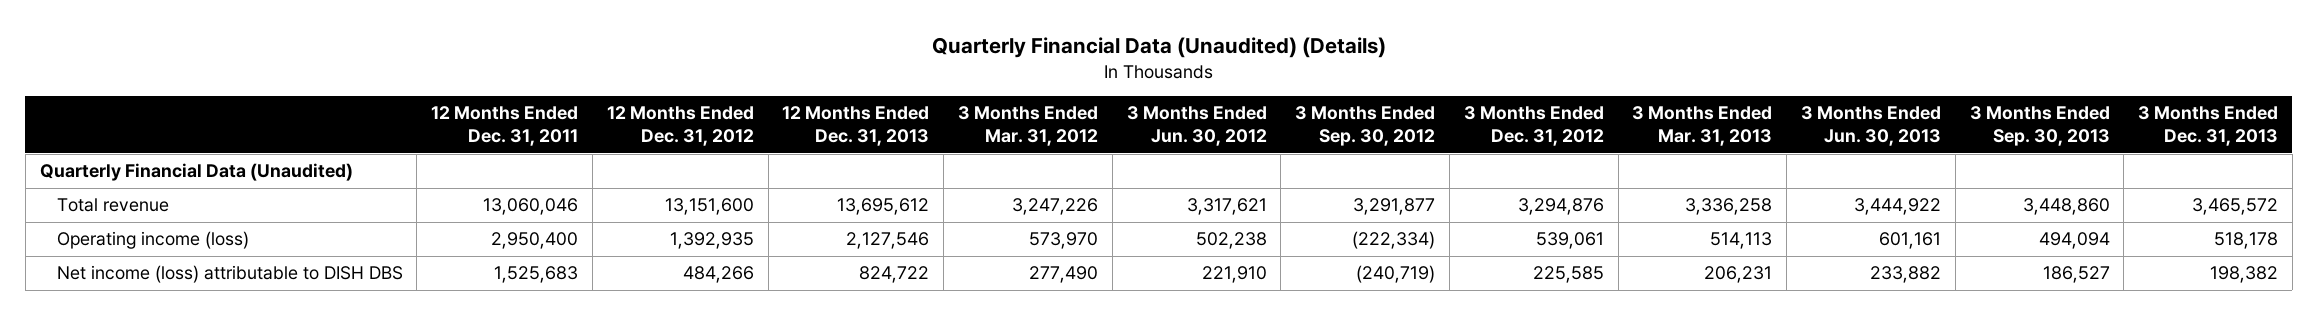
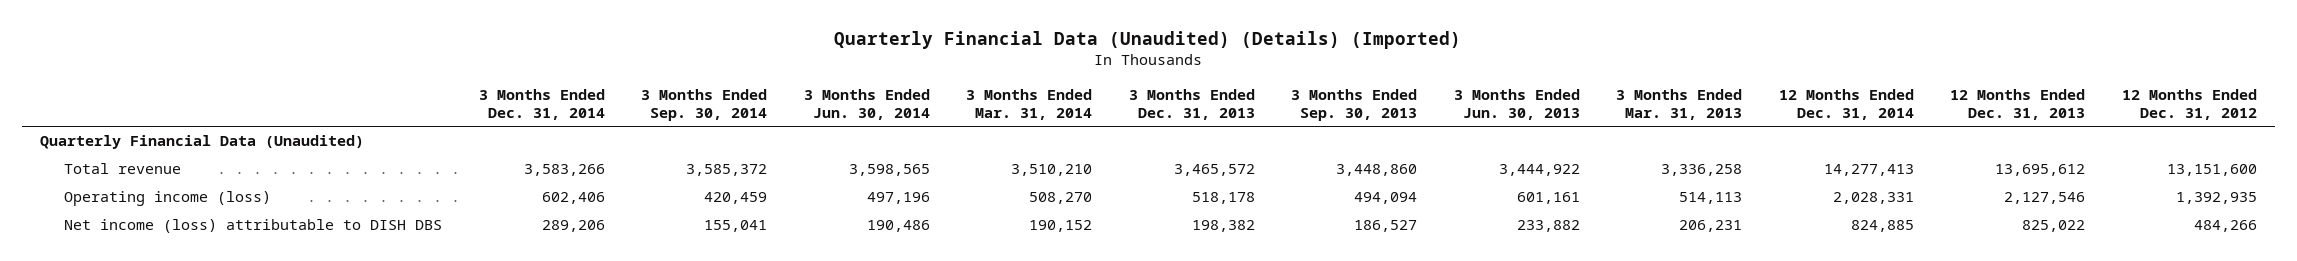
- Quarterly Financial Data (Unaudited) (Details)
+ Quarterly Financial Data (Unaudited) (Details) (Imported)
- | 12 Months Ended Dec. 31, 2011 | 12 Months Ended Dec. 31, 2012 | 12 Months Ended Dec. 31, 2013 | 3 Months Ended Mar. 31, 2012 | 3 Months Ended Jun. 30, 2012 | 3 Months Ended Sep. 30, 2012 | 3 Months Ended Dec. 31, 2012 | 3 Months Ended Mar. 31, 2013 | 3 Months Ended Jun. 30, 2013 | 3 Months Ended Sep. 30, 2013 | 3 Months Ended Dec. 31, 2013
+ | 3 Months Ended Dec. 31, 2014 | 3 Months Ended Sep. 30, 2014 | 3 Months Ended Jun. 30, 2014 | 3 Months Ended Mar. 31, 2014 | 3 Months Ended Dec. 31, 2013 | 3 Months Ended Sep. 30, 2013 | 3 Months Ended Jun. 30, 2013 | 3 Months Ended Mar. 31, 2013 | 12 Months Ended Dec. 31, 2014 | 12 Months Ended Dec. 31, 2013 | 12 Months Ended Dec. 31, 2012
- Net income (loss) attributable to DISH DBS | 1,525,683 | 484,266 | 824,722 | 277,490 | 221,910 | (240,719) | 225,585 | 206,231 | 233,882 | 186,527 | 198,382
+ Net income (loss) attributable to DISH DBS | 289,206 | 155,041 | 190,486 | 190,152 | 198,382 | 186,527 | 233,882 | 206,231 | 824,885 | 825,022 | 484,266

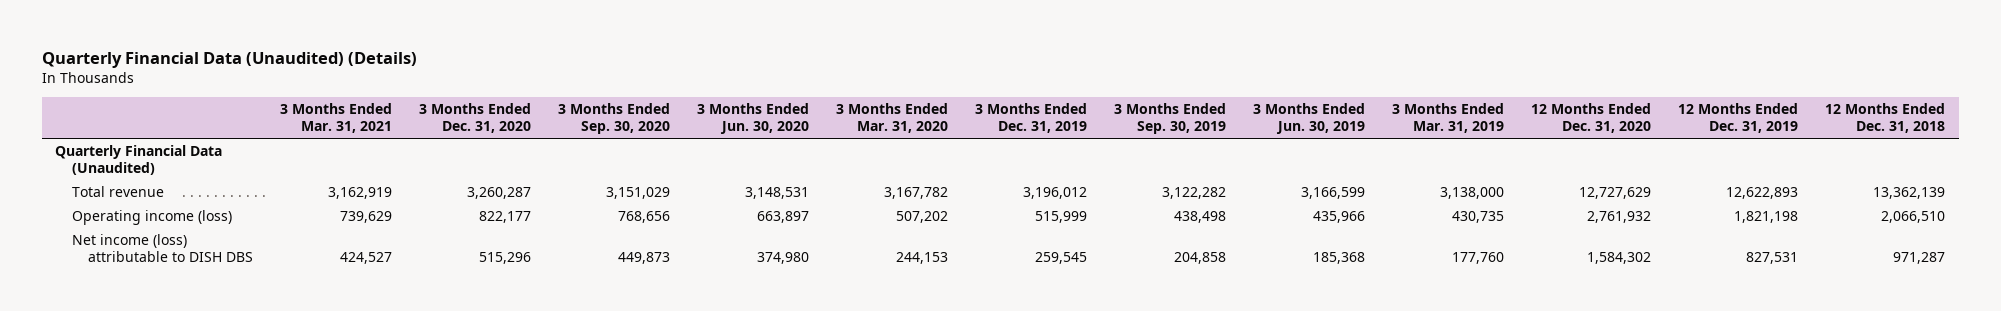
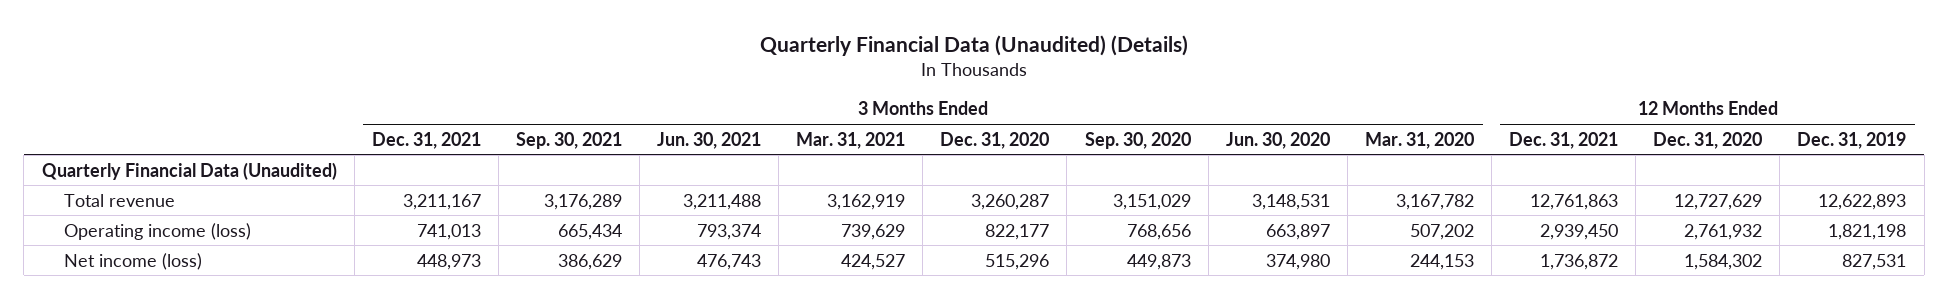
- | 3 Months Ended Mar. 31, 2021 | 3 Months Ended Dec. 31, 2020 | 3 Months Ended Sep. 30, 2020 | 3 Months Ended Jun. 30, 2020 | 3 Months Ended Mar. 31, 2020 | 3 Months Ended Dec. 31, 2019 | 3 Months Ended Sep. 30, 2019 | 3 Months Ended Jun. 30, 2019 | 3 Months Ended Mar. 31, 2019 | 12 Months Ended Dec. 31, 2020 | 12 Months Ended Dec. 31, 2019 | 12 Months Ended Dec. 31, 2018
+ | 3 Months Ended Dec. 31, 2021 | 3 Months Ended Sep. 30, 2021 | 3 Months Ended Jun. 30, 2021 | 3 Months Ended Mar. 31, 2021 | 3 Months Ended Dec. 31, 2020 | 3 Months Ended Sep. 30, 2020 | 3 Months Ended Jun. 30, 2020 | 3 Months Ended Mar. 31, 2020 | 12 Months Ended Dec. 31, 2021 | 12 Months Ended Dec. 31, 2020 | 12 Months Ended Dec. 31, 2019
- Net income (loss) attributable to DISH DBS | 424,527 | 515,296 | 449,873 | 374,980 | 244,153 | 259,545 | 204,858 | 185,368 | 177,760 | 1,584,302 | 827,531 | 971,287
+ Net income (loss) | 448,973 | 386,629 | 476,743 | 424,527 | 515,296 | 449,873 | 374,980 | 244,153 | 1,736,872 | 1,584,302 | 827,531

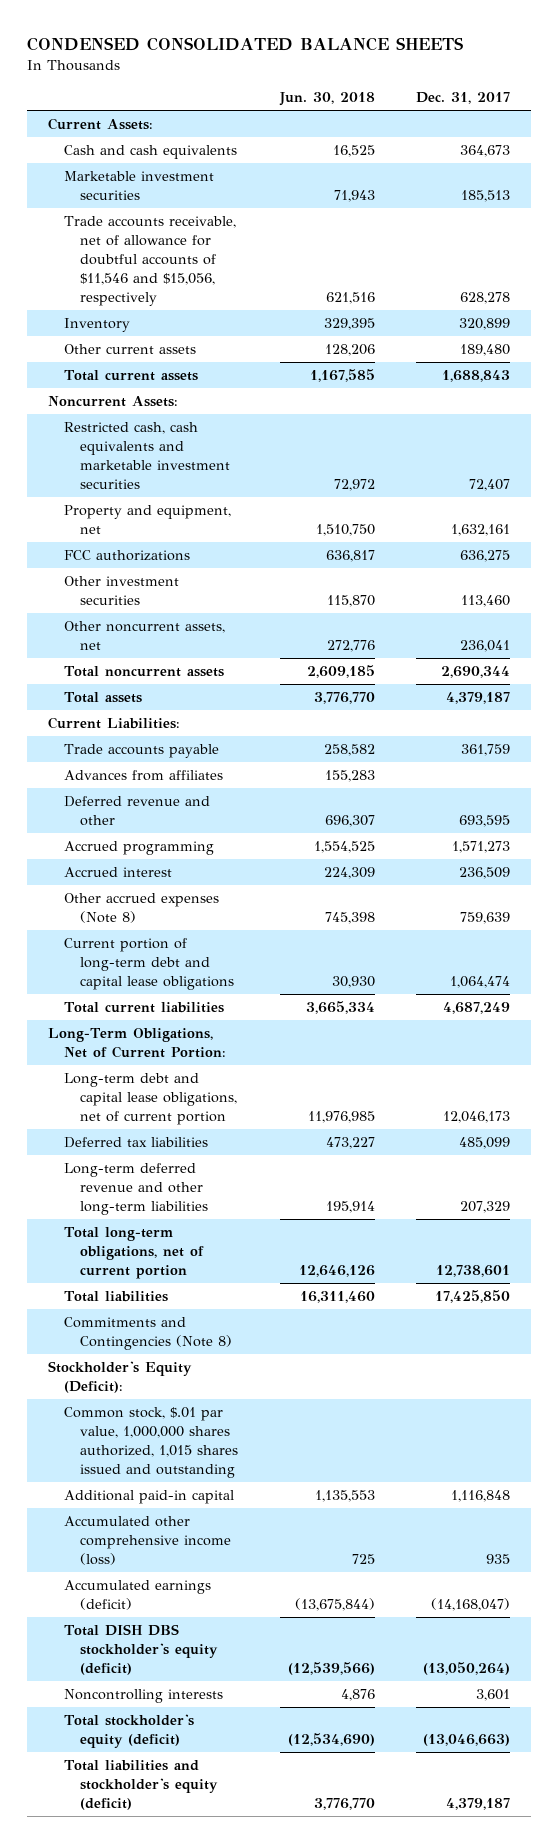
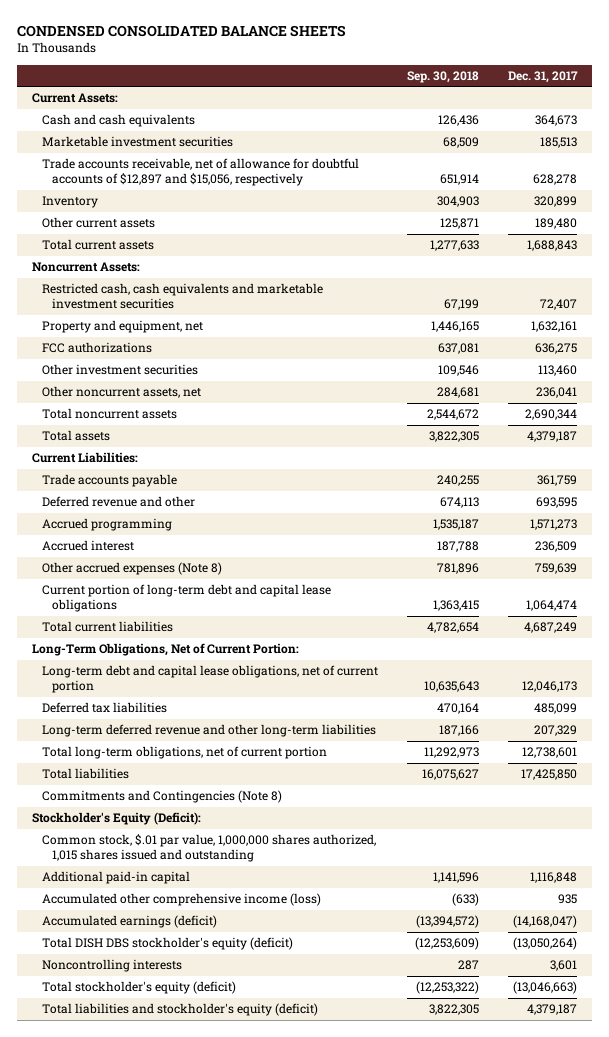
- | Jun. 30, 2018 | Dec. 31, 2017
+ | Sep. 30, 2018 | Dec. 31, 2017
- Trade accounts receivable, net of allowance for doubtful accounts of $11,546 and $15,056, respectively | 621,516 | 628,278
+ Trade accounts receivable, net of allowance for doubtful accounts of $12,897 and $15,056, respectively | 651,914 | 628,278
- Advances from affiliates | 155,283 |

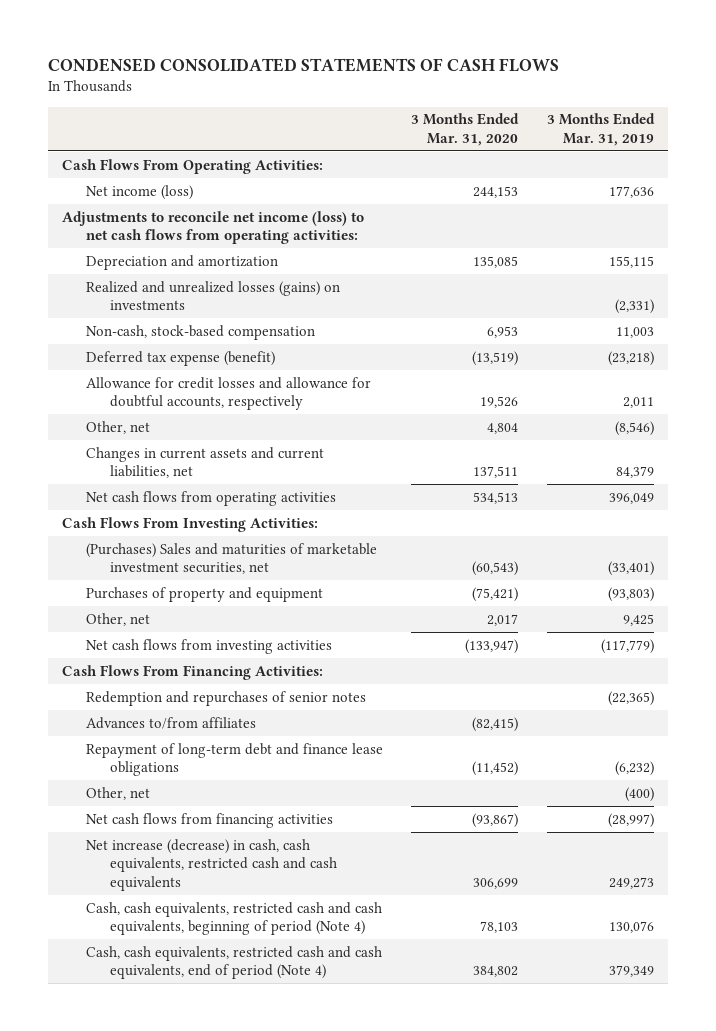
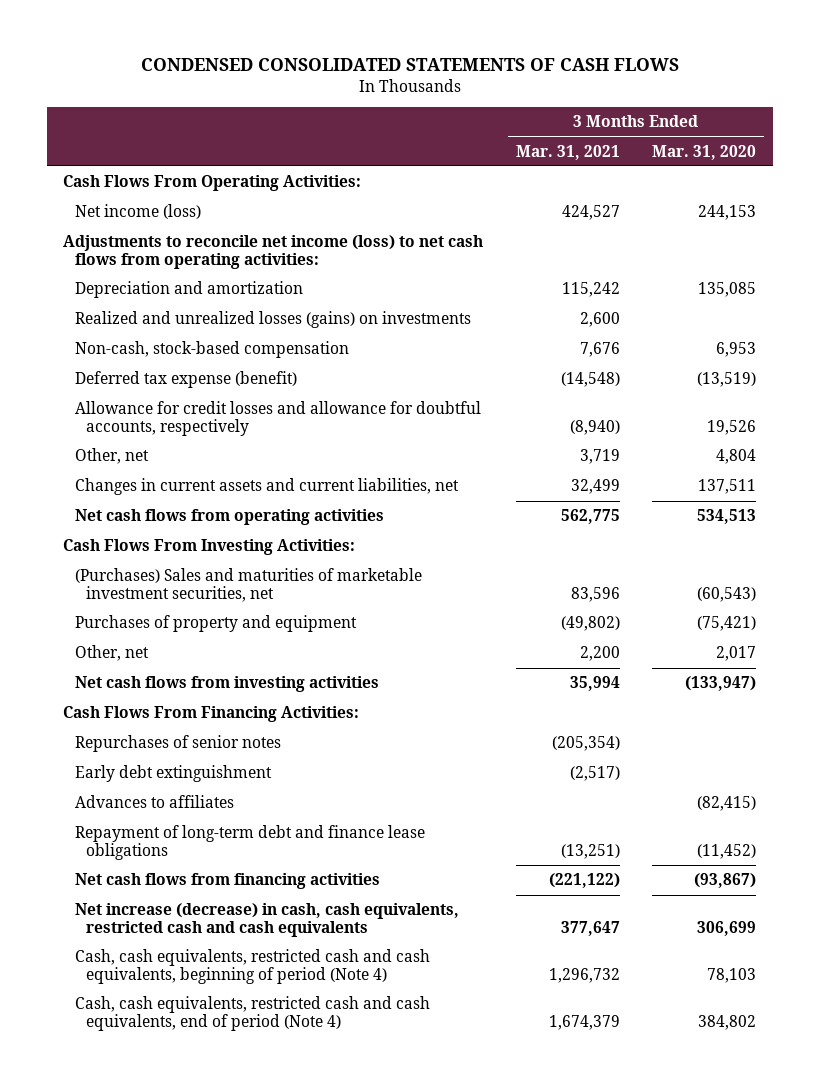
- | 3 Months Ended Mar. 31, 2020 | 3 Months Ended Mar. 31, 2019
+ | 3 Months Ended Mar. 31, 2021 | 3 Months Ended Mar. 31, 2020
- Redemption and repurchases of senior notes | | (22,365)
- Advances to/from affiliates | (82,415) |
+ Repurchases of senior notes | (205,354) |
+ Early debt extinguishment | (2,517) |
+ Advances to affiliates | | (82,415)
- Other, net | | (400)

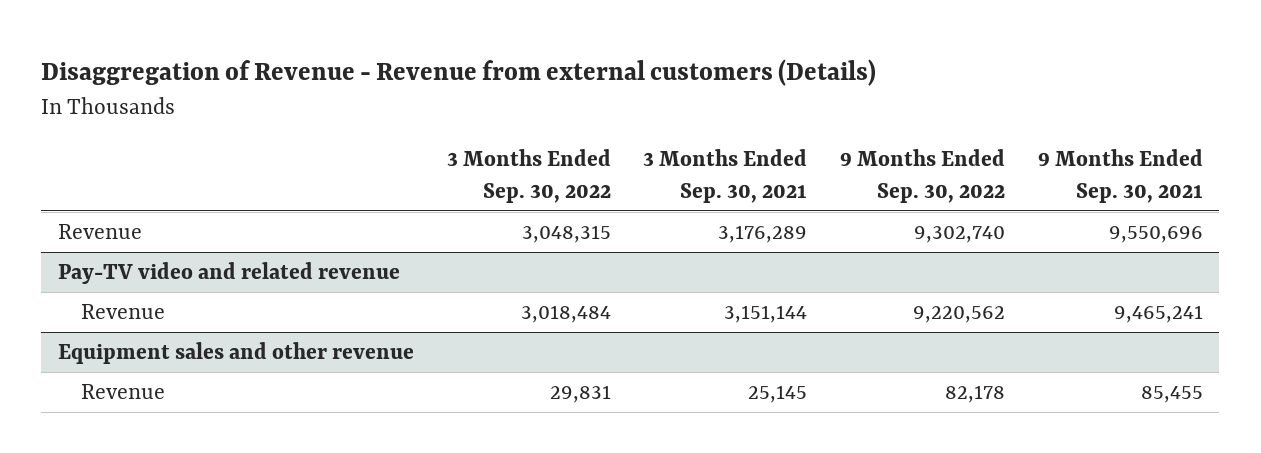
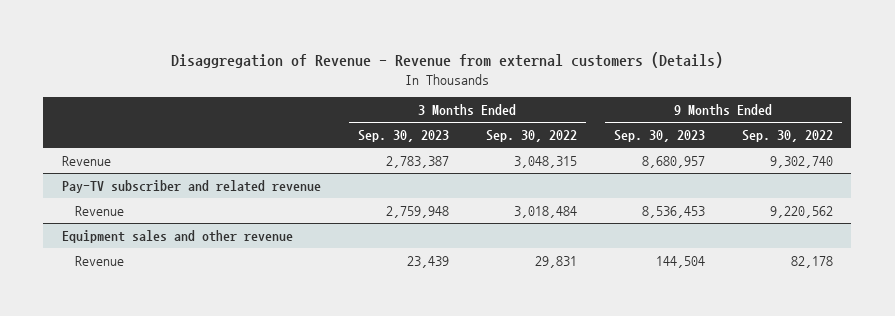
- | 3 Months Ended Sep. 30, 2022 | 3 Months Ended Sep. 30, 2021 | 9 Months Ended Sep. 30, 2022 | 9 Months Ended Sep. 30, 2021
+ | 3 Months Ended Sep. 30, 2023 | 3 Months Ended Sep. 30, 2022 | 9 Months Ended Sep. 30, 2023 | 9 Months Ended Sep. 30, 2022
- Pay-TV video and related revenue
+ Pay-TV subscriber and related revenue

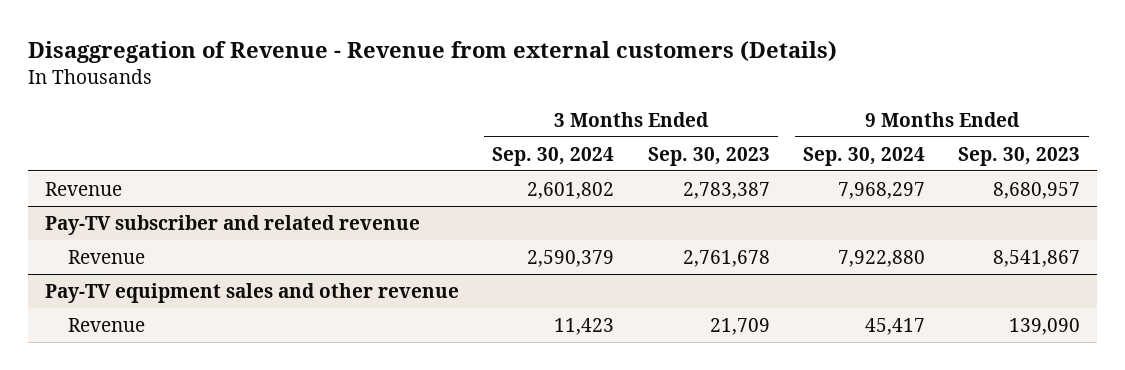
- | 3 Months Ended Sep. 30, 2023 | 3 Months Ended Sep. 30, 2022 | 9 Months Ended Sep. 30, 2023 | 9 Months Ended Sep. 30, 2022
+ | 3 Months Ended Sep. 30, 2024 | 3 Months Ended Sep. 30, 2023 | 9 Months Ended Sep. 30, 2024 | 9 Months Ended Sep. 30, 2023
@ Pay-TV subscriber and related revenue
- Revenue | 2,759,948 | 3,018,484 | 8,536,453 | 9,220,562
- Equipment sales and other revenue
- Revenue | 23,439 | 29,831 | 144,504 | 82,178
@ Pay-TV subscriber and related revenue
+ Revenue | 2,590,379 | 2,761,678 | 7,922,880 | 8,541,867
+ Pay-TV equipment sales and other revenue
+ Revenue | 11,423 | 21,709 | 45,417 | 139,090

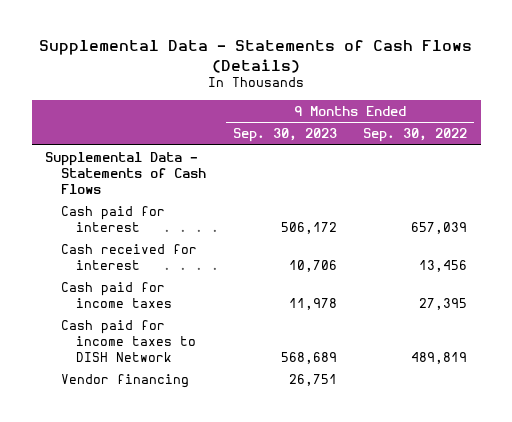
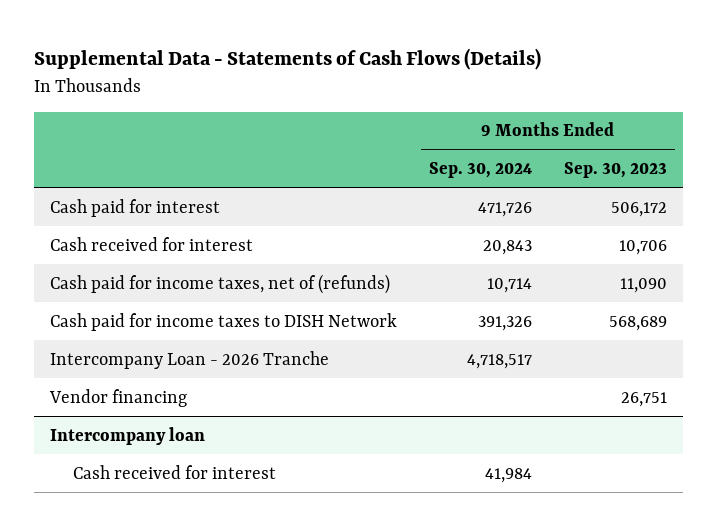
- | 9 Months Ended Sep. 30, 2023 | 9 Months Ended Sep. 30, 2022
+ | 9 Months Ended Sep. 30, 2024 | 9 Months Ended Sep. 30, 2023
- Supplemental Data - Statements of Cash Flows
- Cash paid for income taxes | 11,978 | 27,395
+ Cash paid for income taxes, net of (refunds) | 10,714 | 11,090
+ Intercompany Loan - 2026 Tranche | 4,718,517 |
+ Intercompany loan
+ Cash received for interest | 41,984 |

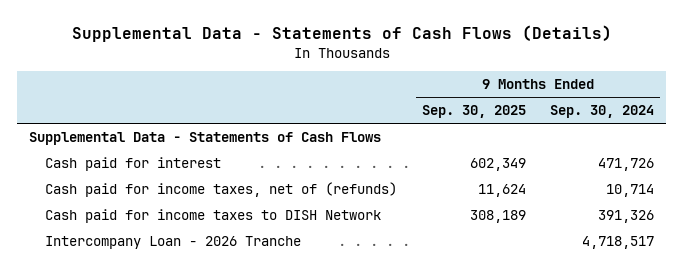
- | 9 Months Ended Sep. 30, 2024 | 9 Months Ended Sep. 30, 2023
+ | 9 Months Ended Sep. 30, 2025 | 9 Months Ended Sep. 30, 2024
+ Supplemental Data - Statements of Cash Flows
- Cash received for interest | 20,843 | 10,706
- Vendor financing | | 26,751
- Intercompany loan
- Cash received for interest | 41,984 |

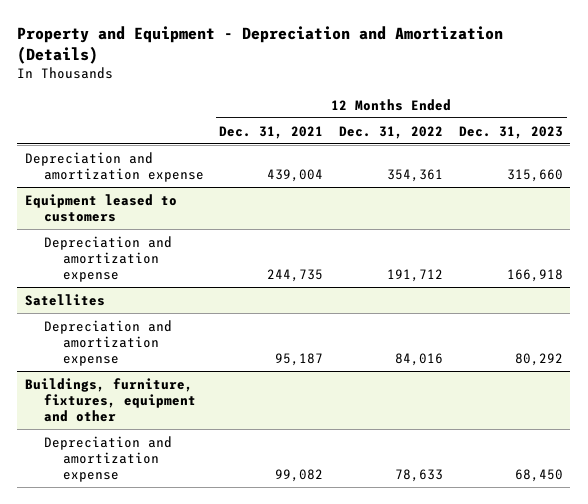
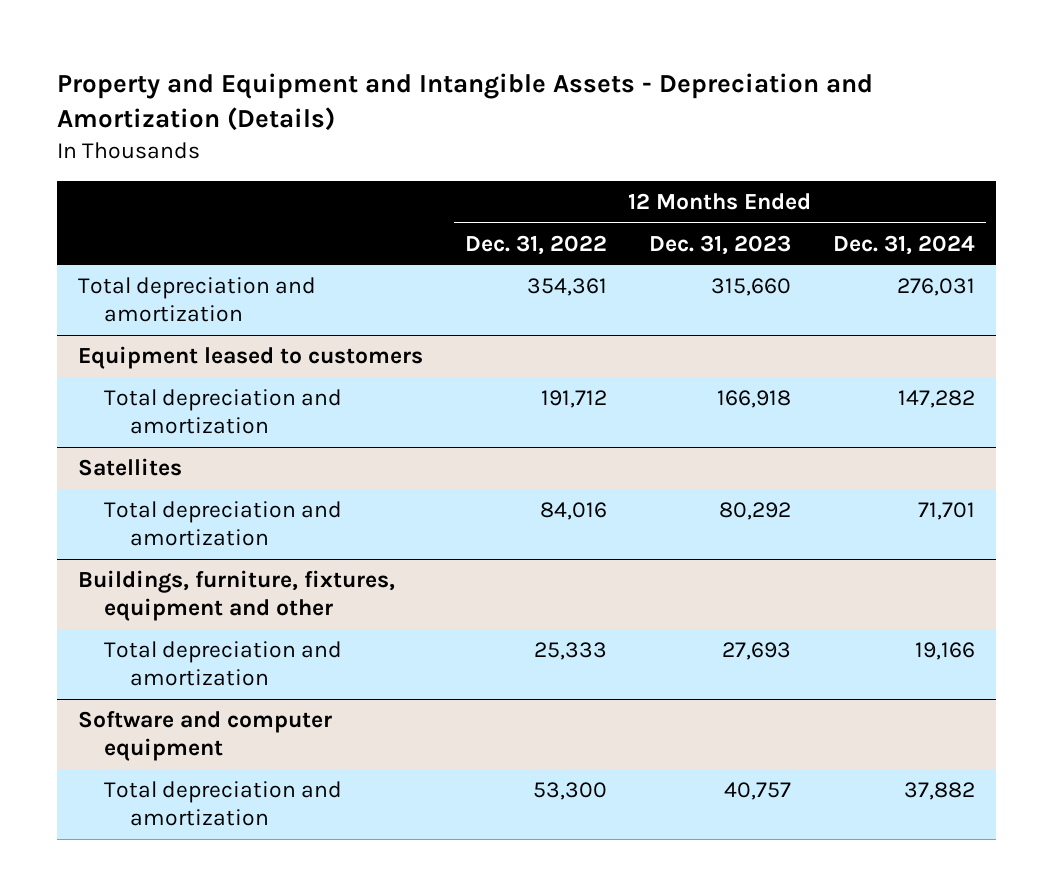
- Property and Equipment - Depreciation and Amortization (Details)
+ Property and Equipment and Intangible Assets - Depreciation and Amortization (Details)
- | 12 Months Ended Dec. 31, 2021 | 12 Months Ended Dec. 31, 2022 | 12 Months Ended Dec. 31, 2023
+ | 12 Months Ended Dec. 31, 2022 | 12 Months Ended Dec. 31, 2023 | 12 Months Ended Dec. 31, 2024
- Depreciation and amortization expense | 439,004 | 354,361 | 315,660
+ Total depreciation and amortization | 354,361 | 315,660 | 276,031
@ Equipment leased to customers
- Depreciation and amortization expense | 244,735 | 191,712 | 166,918
+ Total depreciation and amortization | 191,712 | 166,918 | 147,282
@ Satellites
- Depreciation and amortization expense | 95,187 | 84,016 | 80,292
+ Total depreciation and amortization | 84,016 | 80,292 | 71,701
@ Buildings, furniture, fixtures, equipment and other
- Depreciation and amortization expense | 99,082 | 78,633 | 68,450
+ Total depreciation and amortization | 25,333 | 27,693 | 19,166
+ Software and computer equipment
+ Total depreciation and amortization | 53,300 | 40,757 | 37,882

